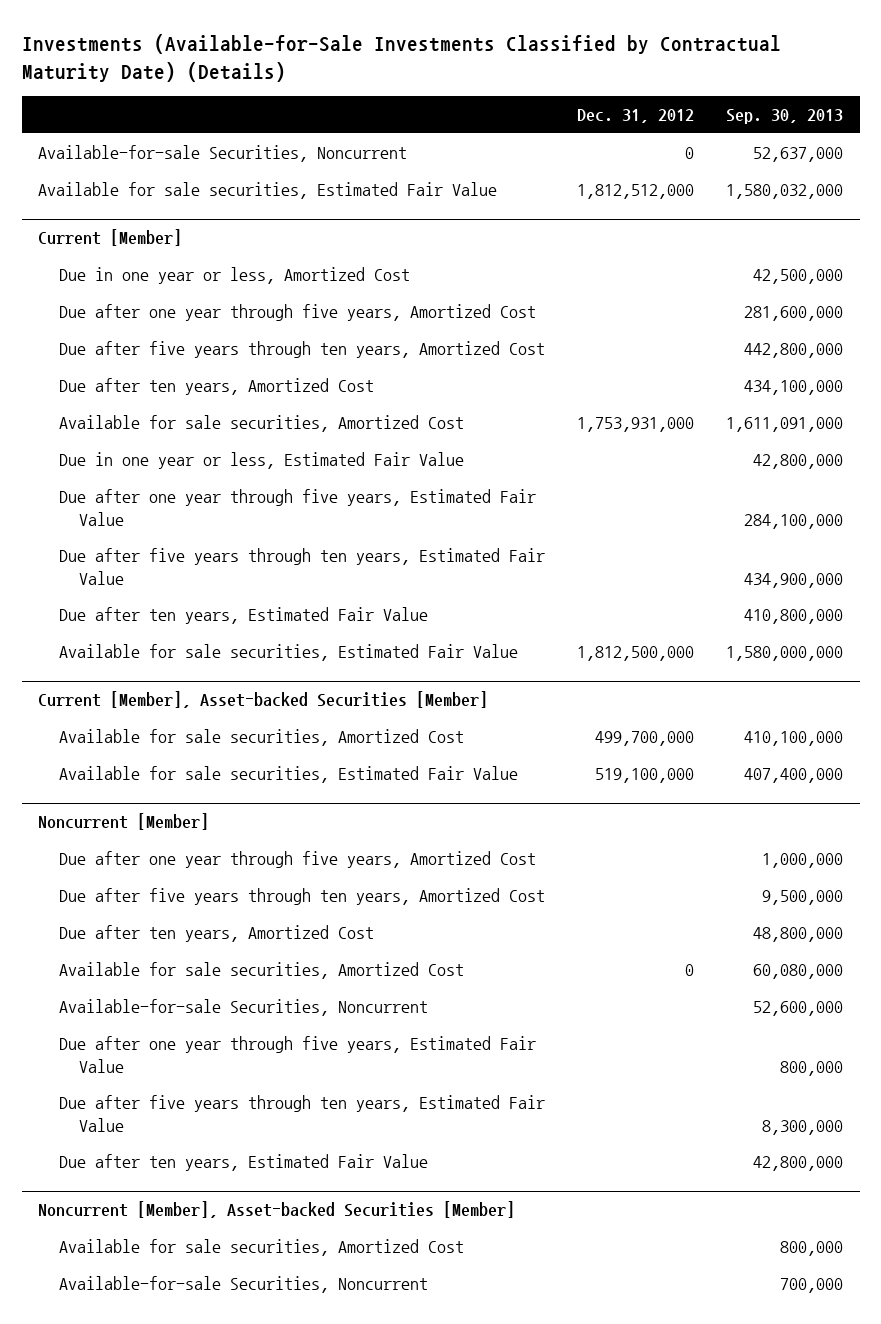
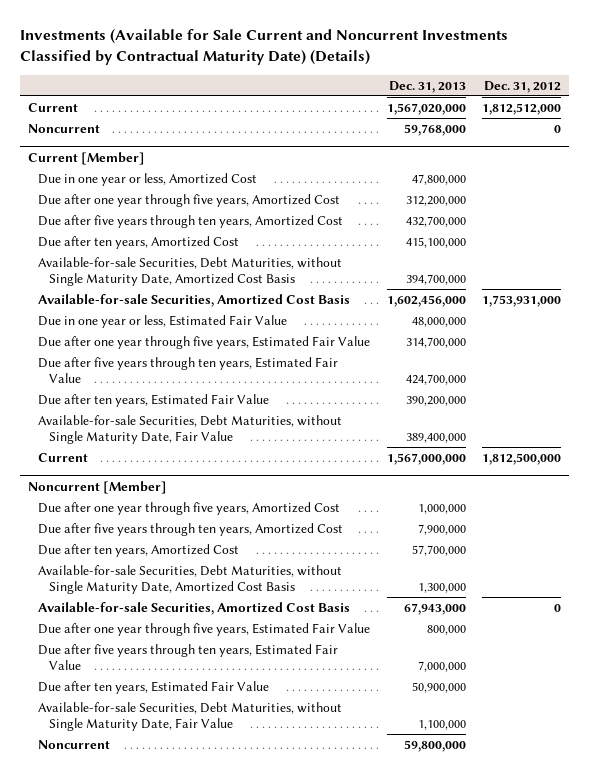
- Investments (Available-for-Sale Investments Classified by Contractual Maturity Date) (Details)
+ Investments (Available for Sale Current and Noncurrent Investments Classified by Contractual Maturity Date) (Details)
- | Dec. 31, 2012 | Sep. 30, 2013
+ | Dec. 31, 2013 | Dec. 31, 2012
- Available-for-sale Securities, Noncurrent | 0 | 52,637,000
- Available for sale securities, Estimated Fair Value | 1,812,512,000 | 1,580,032,000
+ Current | 1,567,020,000 | 1,812,512,000
+ Noncurrent | 59,768,000 | 0
@ Current [Member]
- Available for sale securities, Amortized Cost | 1,753,931,000 | 1,611,091,000
+ Available-for-sale Securities, Debt Maturities, without Single Maturity Date, Amortized Cost Basis | 394,700,000 |
+ Available-for-sale Securities, Amortized Cost Basis | 1,602,456,000 | 1,753,931,000
- Available for sale securities, Estimated Fair Value | 1,812,500,000 | 1,580,000,000
- Current [Member], Asset-backed Securities [Member]
- Available for sale securities, Amortized Cost | 499,700,000 | 410,100,000
- Available for sale securities, Estimated Fair Value | 519,100,000 | 407,400,000
@ Current [Member]
+ Available-for-sale Securities, Debt Maturities, without Single Maturity Date, Fair Value | 389,400,000 |
+ Current | 1,567,000,000 | 1,812,500,000
@ Noncurrent [Member]
- Available for sale securities, Amortized Cost | 0 | 60,080,000
- Available-for-sale Securities, Noncurrent | | 52,600,000
+ Available-for-sale Securities, Debt Maturities, without Single Maturity Date, Amortized Cost Basis | 1,300,000 |
+ Available-for-sale Securities, Amortized Cost Basis | 67,943,000 | 0
- Noncurrent [Member], Asset-backed Securities [Member]
- Available for sale securities, Amortized Cost | | 800,000
- Available-for-sale Securities, Noncurrent | | 700,000
@ Noncurrent [Member]
+ Available-for-sale Securities, Debt Maturities, without Single Maturity Date, Fair Value | 1,100,000 |
+ Noncurrent | 59,800,000 |

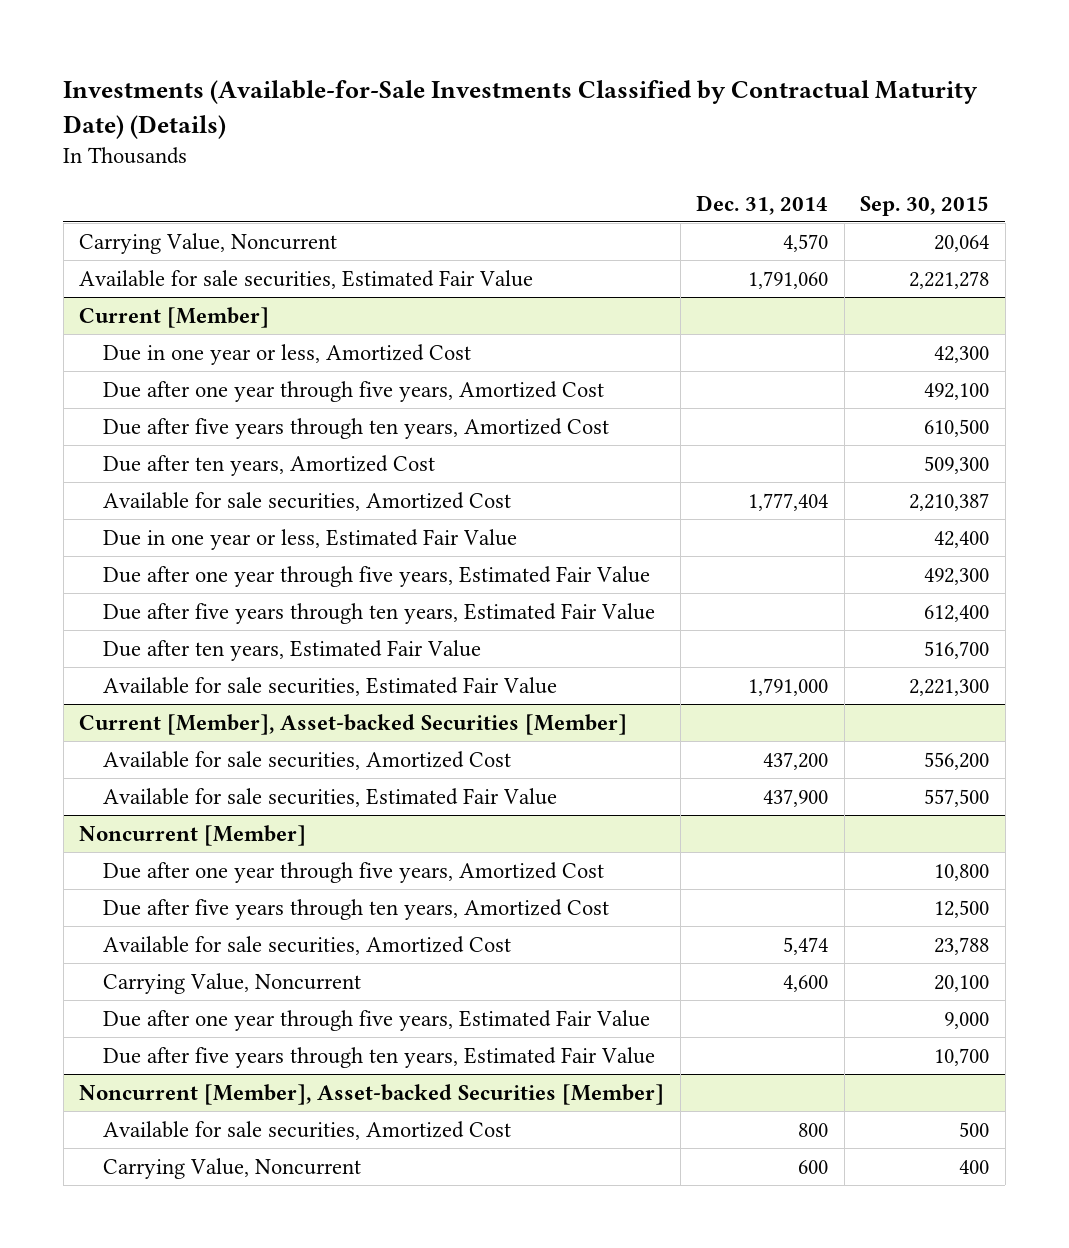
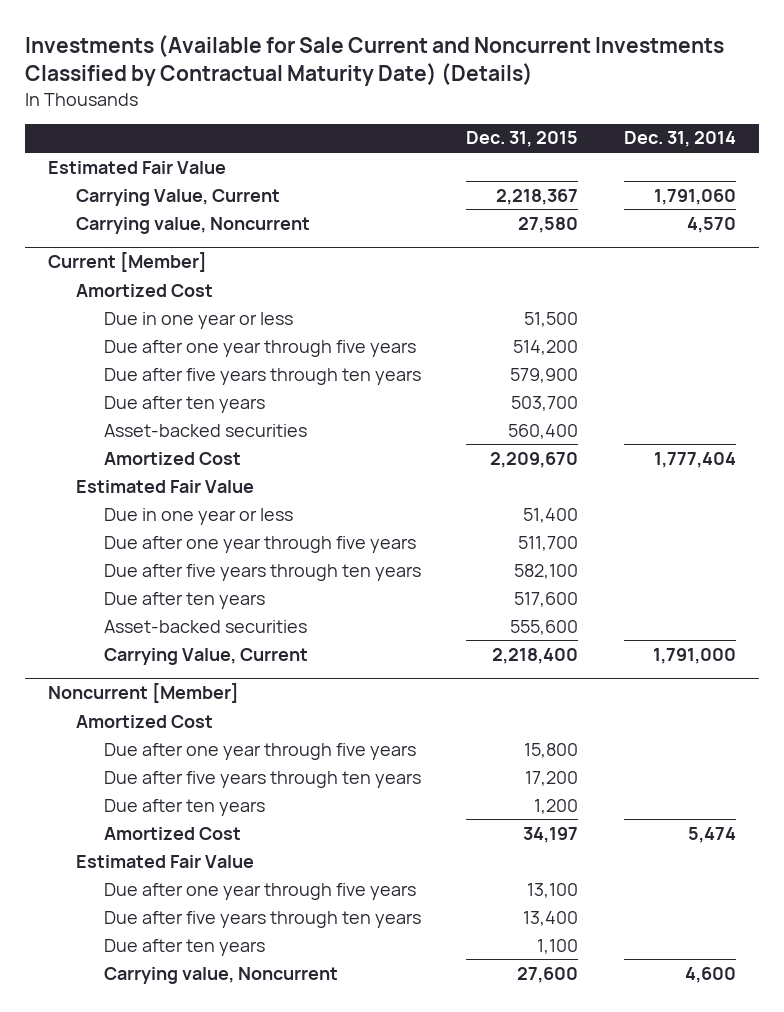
- Investments (Available-for-Sale Investments Classified by Contractual Maturity Date) (Details)
+ Investments (Available for Sale Current and Noncurrent Investments Classified by Contractual Maturity Date) (Details)
- | Dec. 31, 2014 | Sep. 30, 2015
+ | Dec. 31, 2015 | Dec. 31, 2014
- Carrying Value, Noncurrent | 4,570 | 20,064
- Available for sale securities, Estimated Fair Value | 1,791,060 | 2,221,278
+ Estimated Fair Value
+ Carrying Value, Current | 2,218,367 | 1,791,060
+ Carrying value, Noncurrent | 27,580 | 4,570
@ Current [Member]
- Due in one year or less, Amortized Cost | | 42,300
- Due after one year through five years, Amortized Cost | | 492,100
- Due after five years through ten years, Amortized Cost | | 610,500
- Due after ten years, Amortized Cost | | 509,300
- Available for sale securities, Amortized Cost | 1,777,404 | 2,210,387
- Due in one year or less, Estimated Fair Value | | 42,400
- Due after one year through five years, Estimated Fair Value | | 492,300
- Due after five years through ten years, Estimated Fair Value | | 612,400
- Due after ten years, Estimated Fair Value | | 516,700
- Available for sale securities, Estimated Fair Value | 1,791,000 | 2,221,300
- Current [Member], Asset-backed Securities [Member]
- Available for sale securities, Amortized Cost | 437,200 | 556,200
- Available for sale securities, Estimated Fair Value | 437,900 | 557,500
@ Current [Member]
+ Amortized Cost
+ Due in one year or less | 51,500 |
+ Due after one year through five years | 514,200 |
+ Due after five years through ten years | 579,900 |
+ Due after ten years | 503,700 |
+ Asset-backed securities | 560,400 |
+ Amortized Cost | 2,209,670 | 1,777,404
+ Estimated Fair Value
+ Due in one year or less | 51,400 |
+ Due after one year through five years | 511,700 |
+ Due after five years through ten years | 582,100 |
+ Due after ten years | 517,600 |
+ Asset-backed securities | 555,600 |
+ Carrying Value, Current | 2,218,400 | 1,791,000
@ Noncurrent [Member]
- Due after one year through five years, Amortized Cost | | 10,800
- Due after five years through ten years, Amortized Cost | | 12,500
- Available for sale securities, Amortized Cost | 5,474 | 23,788
- Carrying Value, Noncurrent | 4,600 | 20,100
- Due after one year through five years, Estimated Fair Value | | 9,000
- Due after five years through ten years, Estimated Fair Value | | 10,700
- Noncurrent [Member], Asset-backed Securities [Member]
- Available for sale securities, Amortized Cost | 800 | 500
- Carrying Value, Noncurrent | 600 | 400
@ Noncurrent [Member]
+ Amortized Cost
+ Due after one year through five years | 15,800 |
+ Due after five years through ten years | 17,200 |
+ Due after ten years | 1,200 |
+ Amortized Cost | 34,197 | 5,474
+ Estimated Fair Value
+ Due after one year through five years | 13,100 |
+ Due after five years through ten years | 13,400 |
+ Due after ten years | 1,100 |
+ Carrying value, Noncurrent | 27,600 | 4,600

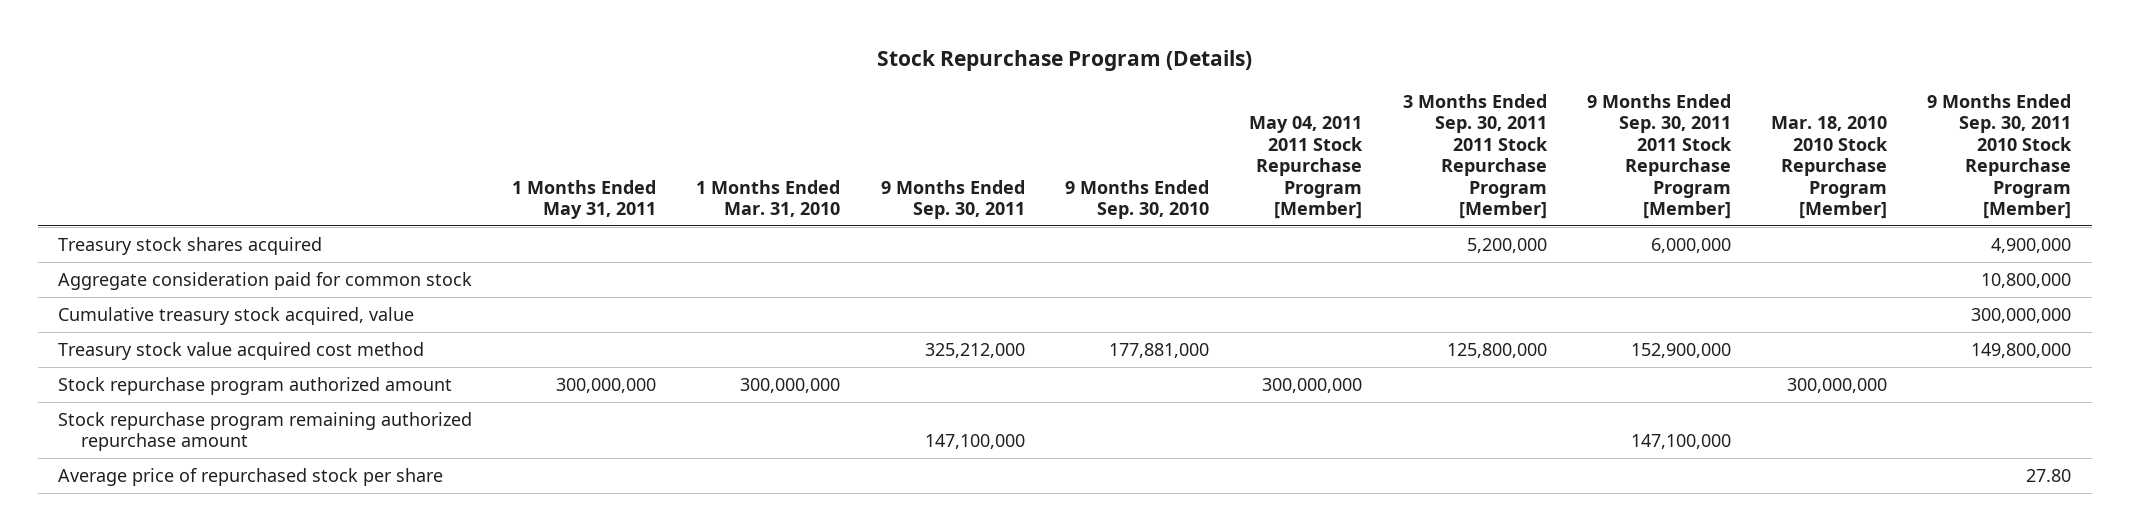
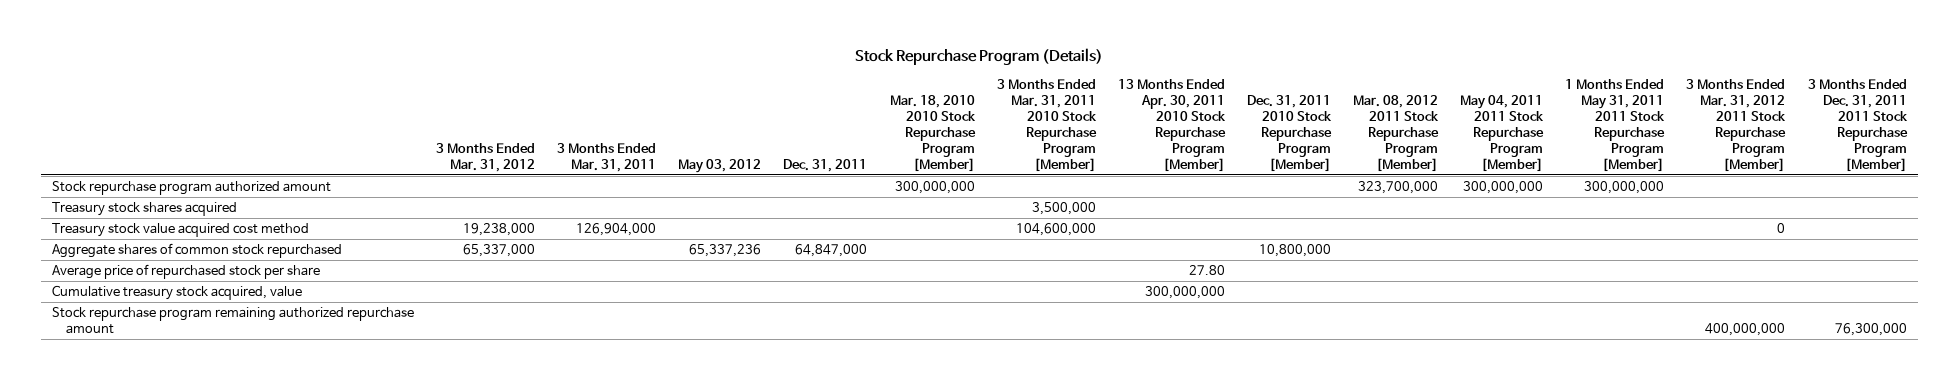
- | 1 Months Ended May 31, 2011 | 1 Months Ended Mar. 31, 2010 | 9 Months Ended Sep. 30, 2011 | 9 Months Ended Sep. 30, 2010 | May 04, 2011 2011 Stock Repurchase Program [Member] | 3 Months Ended Sep. 30, 2011 2011 Stock Repurchase Program [Member] | 9 Months Ended Sep. 30, 2011 2011 Stock Repurchase Program [Member] | Mar. 18, 2010 2010 Stock Repurchase Program [Member] | 9 Months Ended Sep. 30, 2011 2010 Stock Repurchase Program [Member]
+ | 3 Months Ended Mar. 31, 2012 | 3 Months Ended Mar. 31, 2011 | May 03, 2012 | Dec. 31, 2011 | Mar. 18, 2010 2010 Stock Repurchase Program [Member] | 3 Months Ended Mar. 31, 2011 2010 Stock Repurchase Program [Member] | 13 Months Ended Apr. 30, 2011 2010 Stock Repurchase Program [Member] | Dec. 31, 2011 2010 Stock Repurchase Program [Member] | Mar. 08, 2012 2011 Stock Repurchase Program [Member] | May 04, 2011 2011 Stock Repurchase Program [Member] | 1 Months Ended May 31, 2011 2011 Stock Repurchase Program [Member] | 3 Months Ended Mar. 31, 2012 2011 Stock Repurchase Program [Member] | 3 Months Ended Dec. 31, 2011 2011 Stock Repurchase Program [Member]
moved up: Stock repurchase program authorized amount | | | | | 300,000,000 | | | | 323,700,000 | 300,000,000 | 300,000,000 | |
- Aggregate consideration paid for common stock | | | | | | | | | 10,800,000
+ Aggregate shares of common stock repurchased | 65,337,000 | | 65,337,236 | 64,847,000 | | | | 10,800,000 | | | | |
moved down: Cumulative treasury stock acquired, value | | | | | | | 300,000,000 | | | | | |
moved down: Stock repurchase program remaining authorized repurchase amount | | | | | | | | | | | | 400,000,000 | 76,300,000

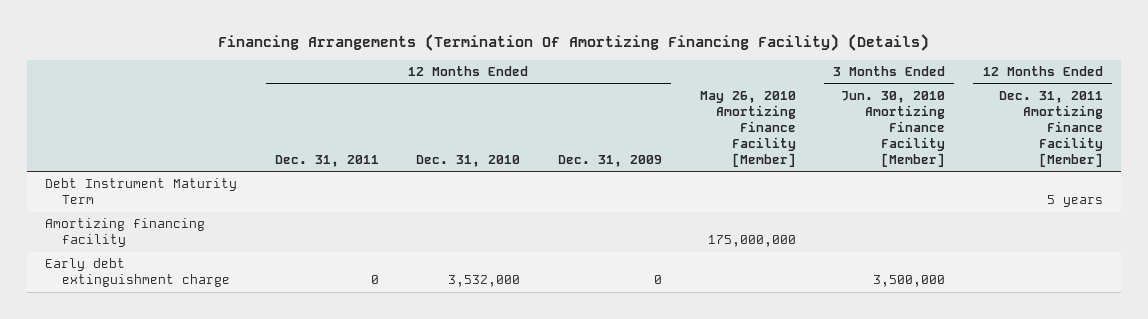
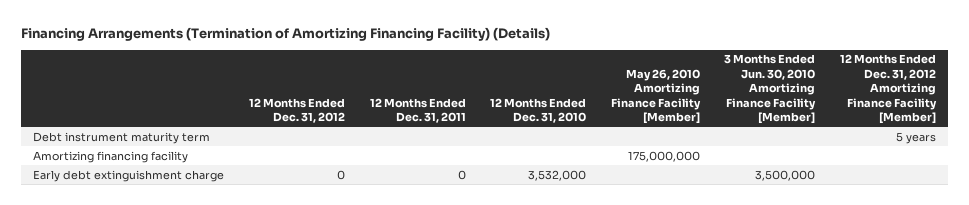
- Financing Arrangements (Termination Of Amortizing Financing Facility) (Details)
+ Financing Arrangements (Termination of Amortizing Financing Facility) (Details)
- | 12 Months Ended Dec. 31, 2011 | 12 Months Ended Dec. 31, 2010 | 12 Months Ended Dec. 31, 2009 | May 26, 2010 Amortizing Finance Facility [Member] | 3 Months Ended Jun. 30, 2010 Amortizing Finance Facility [Member] | 12 Months Ended Dec. 31, 2011 Amortizing Finance Facility [Member]
+ | 12 Months Ended Dec. 31, 2012 | 12 Months Ended Dec. 31, 2011 | 12 Months Ended Dec. 31, 2010 | May 26, 2010 Amortizing Finance Facility [Member] | 3 Months Ended Jun. 30, 2010 Amortizing Finance Facility [Member] | 12 Months Ended Dec. 31, 2012 Amortizing Finance Facility [Member]
- Debt Instrument Maturity Term | | | | | | 5 years
+ Debt instrument maturity term | | | | | | 5 years

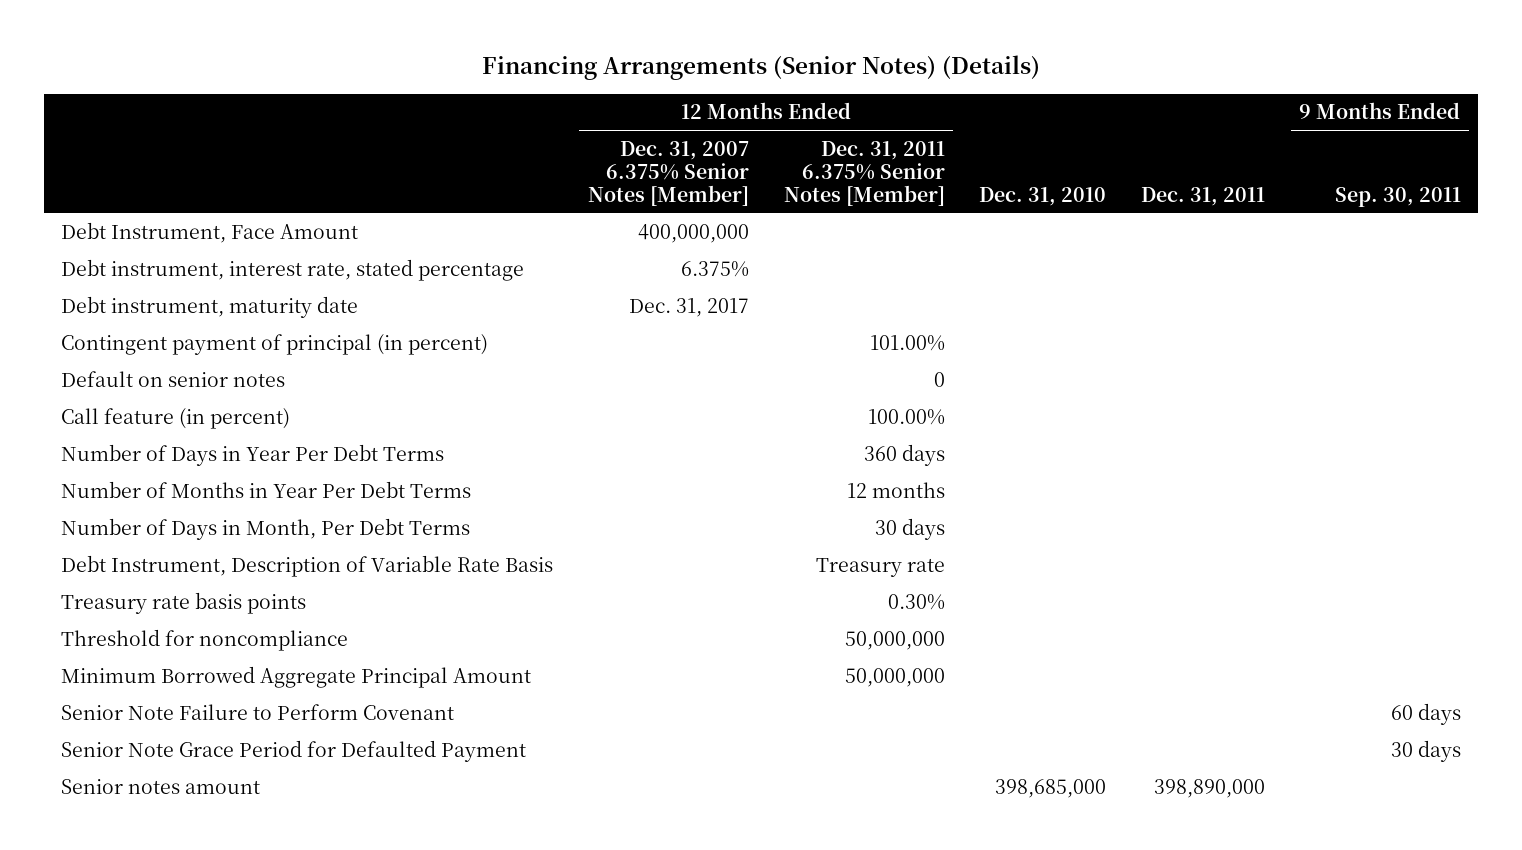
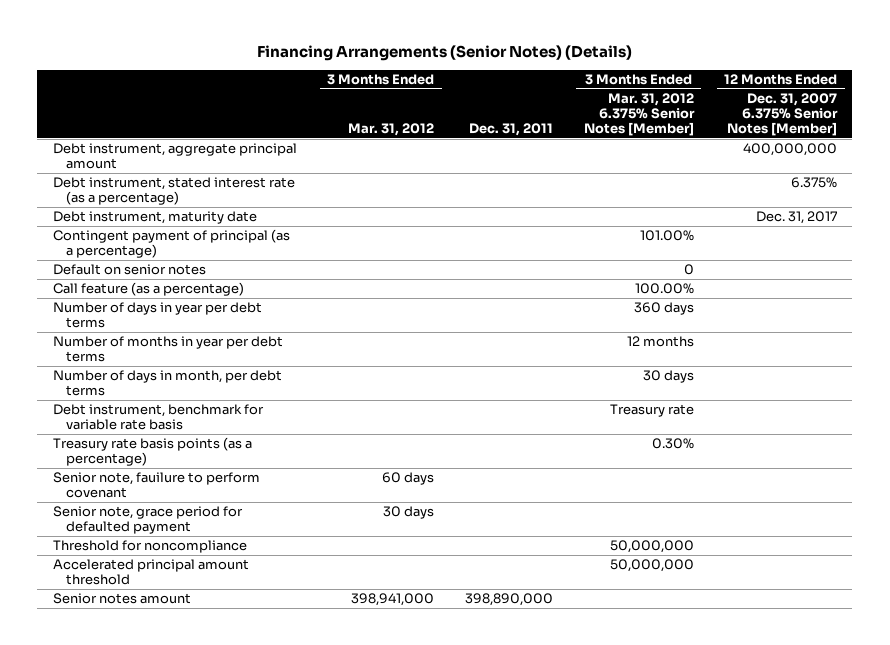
- | 12 Months Ended Dec. 31, 2007 6.375% Senior Notes [Member] | 12 Months Ended Dec. 31, 2011 6.375% Senior Notes [Member] | Dec. 31, 2010 | Dec. 31, 2011 | 9 Months Ended Sep. 30, 2011
+ | 3 Months Ended Mar. 31, 2012 | Dec. 31, 2011 | 3 Months Ended Mar. 31, 2012 6.375% Senior Notes [Member] | 12 Months Ended Dec. 31, 2007 6.375% Senior Notes [Member]
- Debt Instrument, Face Amount | 400,000,000 | | | |
- Debt instrument, interest rate, stated percentage | 6.375% | | | |
+ Debt instrument, aggregate principal amount | | | | 400,000,000
+ Debt instrument, stated interest rate (as a percentage) | | | | 6.375%
- Contingent payment of principal (in percent) | | 101.00% | | |
+ Contingent payment of principal (as a percentage) | | | 101.00% |
- Call feature (in percent) | | 100.00% | | |
- Number of Days in Year Per Debt Terms | | 360 days | | |
- Number of Months in Year Per Debt Terms | | 12 months | | |
- Number of Days in Month, Per Debt Terms | | 30 days | | |
- Debt Instrument, Description of Variable Rate Basis | | Treasury rate | | |
- Treasury rate basis points | | 0.30% | | |
+ Call feature (as a percentage) | | | 100.00% |
+ Number of days in year per debt terms | | | 360 days |
+ Number of months in year per debt terms | | | 12 months |
+ Number of days in month, per debt terms | | | 30 days |
+ Debt instrument, benchmark for variable rate basis | | | Treasury rate |
+ Treasury rate basis points (as a percentage) | | | 0.30% |
+ Senior note, fauilure to perform covenant | 60 days | | |
+ Senior note, grace period for defaulted payment | 30 days | | |
- Minimum Borrowed Aggregate Principal Amount | | 50,000,000 | | |
- Senior Note Failure to Perform Covenant | | | | | 60 days
- Senior Note Grace Period for Defaulted Payment | | | | | 30 days
+ Accelerated principal amount threshold | | | 50,000,000 |

